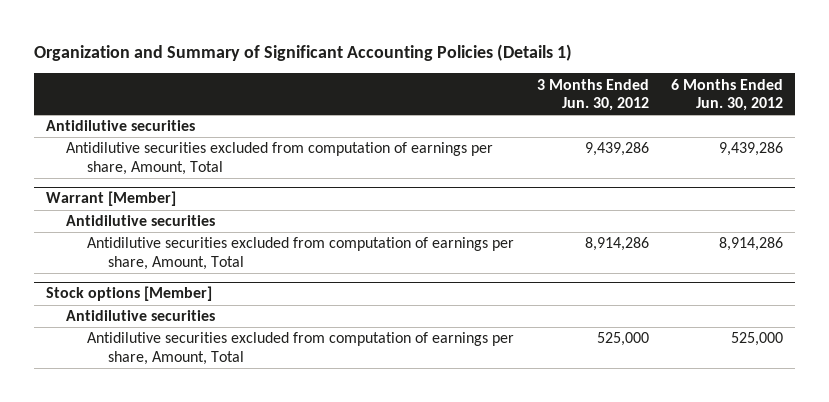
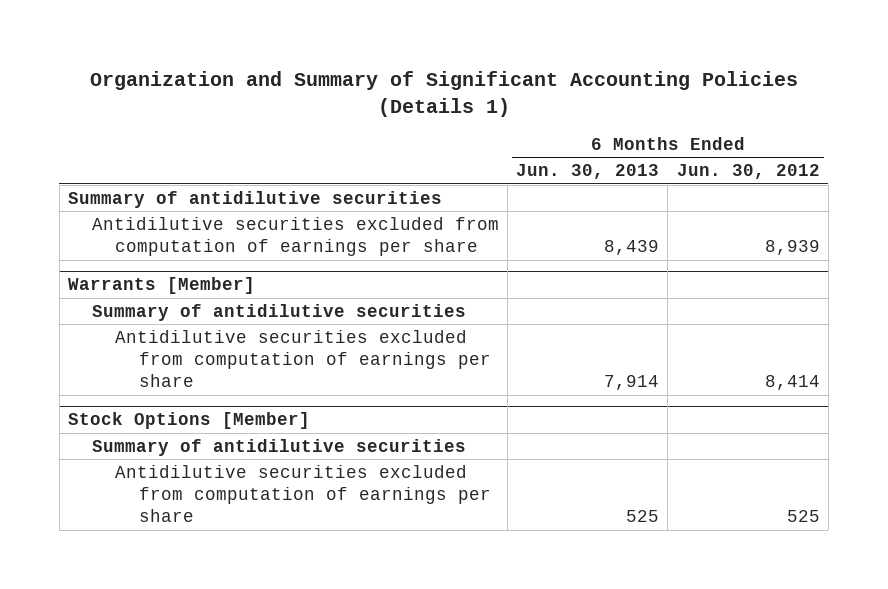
- | 3 Months Ended Jun. 30, 2012 | 6 Months Ended Jun. 30, 2012
+ | 6 Months Ended Jun. 30, 2013 | 6 Months Ended Jun. 30, 2012
- Antidilutive securities
- Antidilutive securities excluded from computation of earnings per share, Amount, Total | 9,439,286 | 9,439,286
- Warrant [Member]
- Antidilutive securities
- Antidilutive securities excluded from computation of earnings per share, Amount, Total | 8,914,286 | 8,914,286
- Stock options [Member]
- Antidilutive securities
- Antidilutive securities excluded from computation of earnings per share, Amount, Total | 525,000 | 525,000
+ Summary of antidilutive securities
+ Antidilutive securities excluded from computation of earnings per share | 8,439 | 8,939
+ Warrants [Member]
+ Summary of antidilutive securities
+ Antidilutive securities excluded from computation of earnings per share | 7,914 | 8,414
+ Stock Options [Member]
+ Summary of antidilutive securities
+ Antidilutive securities excluded from computation of earnings per share | 525 | 525

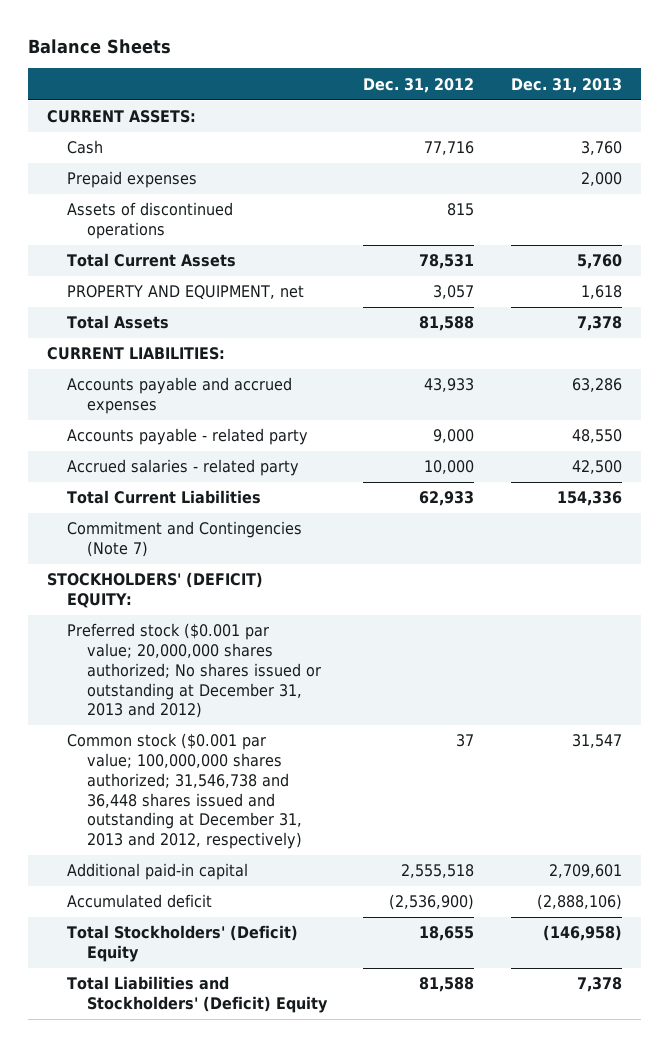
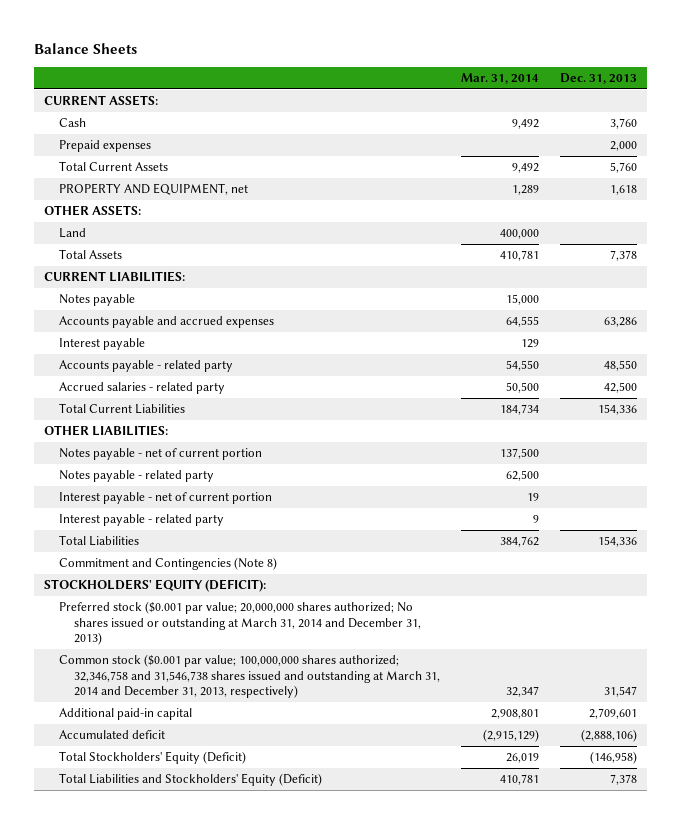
- | Dec. 31, 2012 | Dec. 31, 2013
+ | Mar. 31, 2014 | Dec. 31, 2013
- Assets of discontinued operations | 815 |
+ OTHER ASSETS:
+ Land | 400,000 |
+ Notes payable | 15,000 |
+ Interest payable | 129 |
- Commitment and Contingencies (Note 7)
- STOCKHOLDERS' (DEFICIT) EQUITY:
- Preferred stock ($0.001 par value; 20,000,000 shares authorized; No shares issued or outstanding at December 31, 2013 and 2012)
- Common stock ($0.001 par value; 100,000,000 shares authorized; 31,546,738 and 36,448 shares issued and outstanding at December 31, 2013 and 2012, respectively) | 37 | 31,547
+ OTHER LIABILITIES:
+ Notes payable - net of current portion | 137,500 |
+ Notes payable - related party | 62,500 |
+ Interest payable - net of current portion | 19 |
+ Interest payable - related party | 9 |
+ Total Liabilities | 384,762 | 154,336
+ Commitment and Contingencies (Note 8)
+ STOCKHOLDERS' EQUITY (DEFICIT):
+ Preferred stock ($0.001 par value; 20,000,000 shares authorized; No shares issued or outstanding at March 31, 2014 and December 31, 2013)
+ Common stock ($0.001 par value; 100,000,000 shares authorized; 32,346,758 and 31,546,738 shares issued and outstanding at March 31, 2014 and December 31, 2013, respectively) | 32,347 | 31,547
- Total Stockholders' (Deficit) Equity | 18,655 | (146,958)
- Total Liabilities and Stockholders' (Deficit) Equity | 81,588 | 7,378
+ Total Stockholders' Equity (Deficit) | 26,019 | (146,958)
+ Total Liabilities and Stockholders' Equity (Deficit) | 410,781 | 7,378

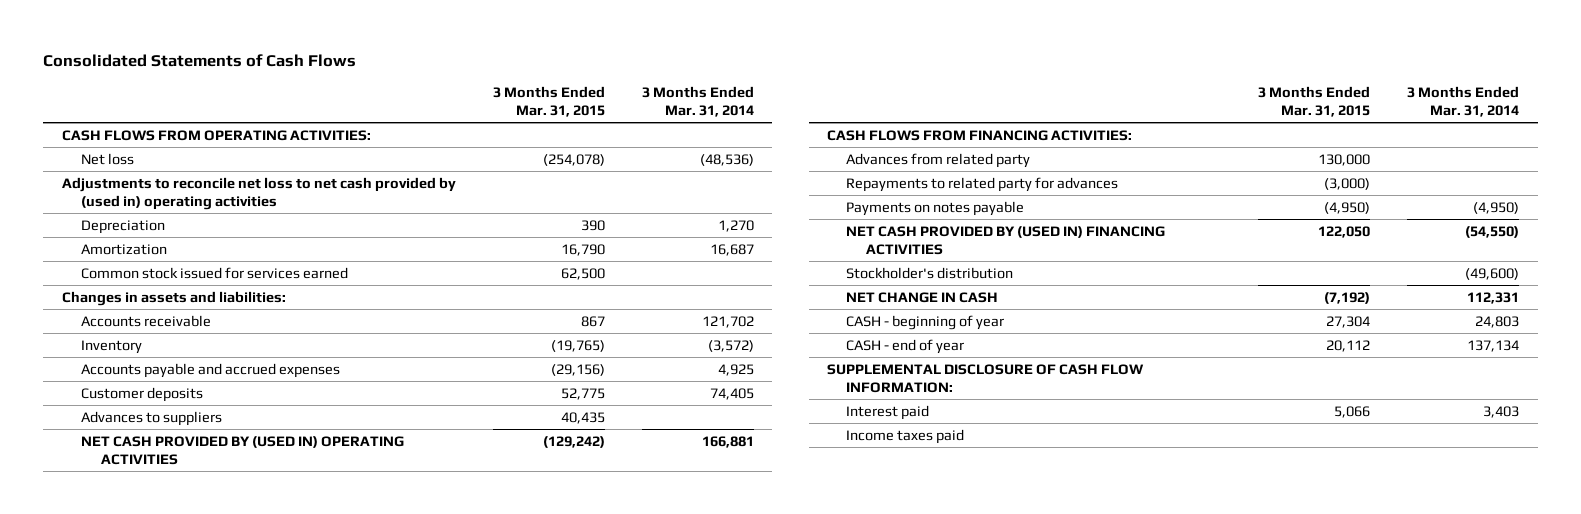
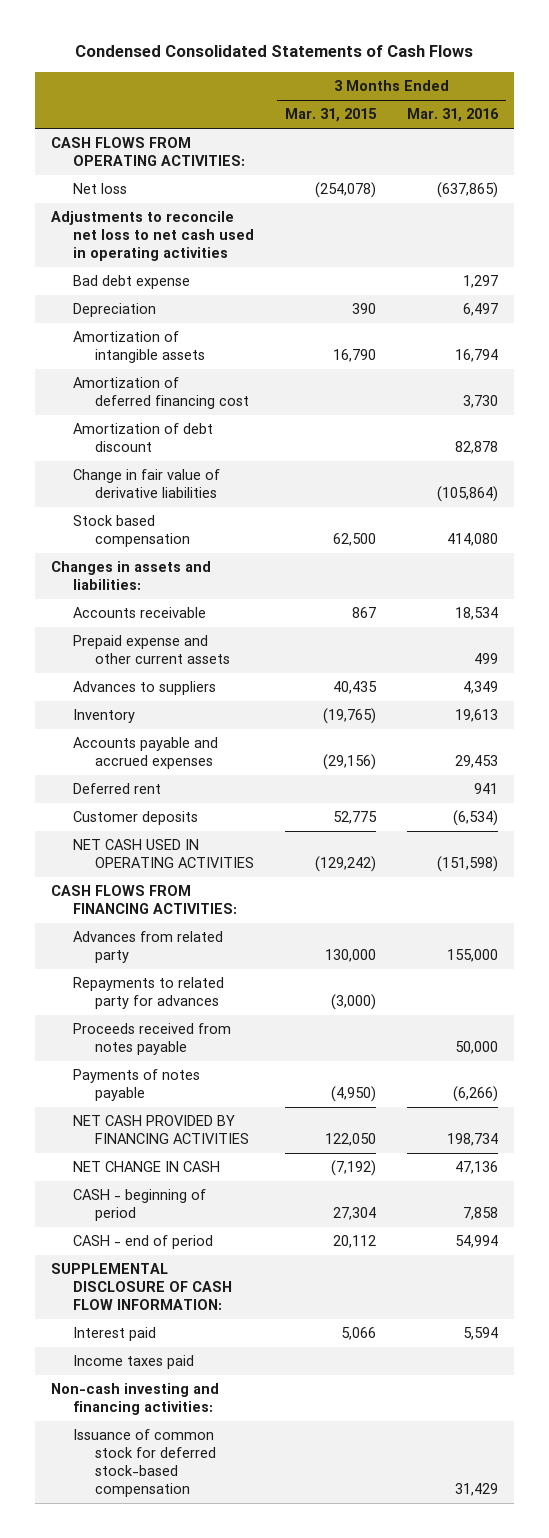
- Consolidated Statements of Cash Flows
+ Condensed Consolidated Statements of Cash Flows
- | 3 Months Ended Mar. 31, 2015 | 3 Months Ended Mar. 31, 2014
+ | 3 Months Ended Mar. 31, 2015 | 3 Months Ended Mar. 31, 2016
- Adjustments to reconcile net loss to net cash provided by (used in) operating activities
+ Adjustments to reconcile net loss to net cash used in operating activities
+ Bad debt expense | | 1,297
- Amortization | 16,790 | 16,687
- Common stock issued for services earned | 62,500 |
+ Amortization of intangible assets | 16,790 | 16,794
+ Amortization of deferred financing cost | | 3,730
+ Amortization of debt discount | | 82,878
+ Change in fair value of derivative liabilities | | (105,864)
+ Stock based compensation | 62,500 | 414,080
+ Prepaid expense and other current assets | | 499
moved up: Advances to suppliers | 40,435 | 4,349
+ Deferred rent | | 941
- NET CASH PROVIDED BY (USED IN) OPERATING ACTIVITIES | (129,242) | 166,881
+ NET CASH USED IN OPERATING ACTIVITIES | (129,242) | (151,598)
- Payments on notes payable | (4,950) | (4,950)
- NET CASH PROVIDED BY (USED IN) FINANCING ACTIVITIES | 122,050 | (54,550)
- Stockholder's distribution | | (49,600)
+ Proceeds received from notes payable | | 50,000
+ Payments of notes payable | (4,950) | (6,266)
+ NET CASH PROVIDED BY FINANCING ACTIVITIES | 122,050 | 198,734
- CASH - beginning of year | 27,304 | 24,803
- CASH - end of year | 20,112 | 137,134
+ CASH - beginning of period | 27,304 | 7,858
+ CASH - end of period | 20,112 | 54,994
+ Non-cash investing and financing activities:
+ Issuance of common stock for deferred stock-based compensation | | 31,429

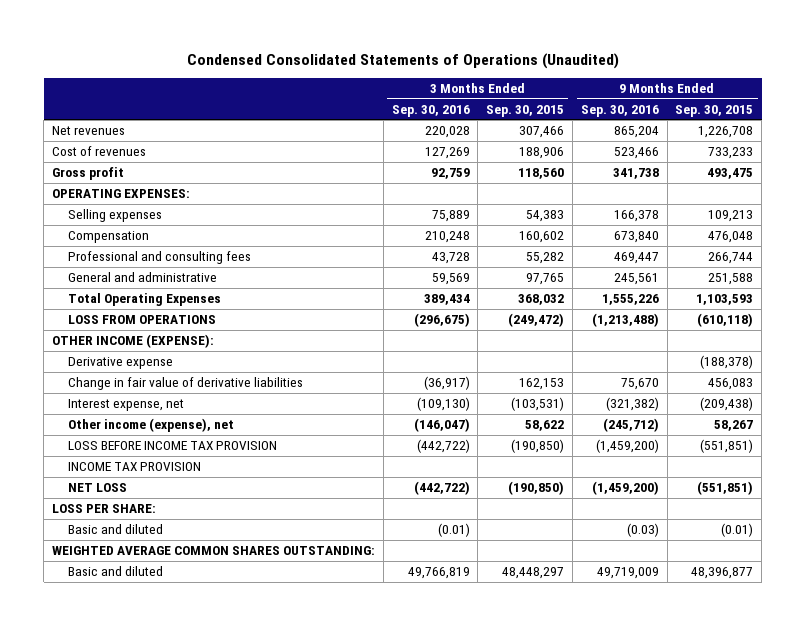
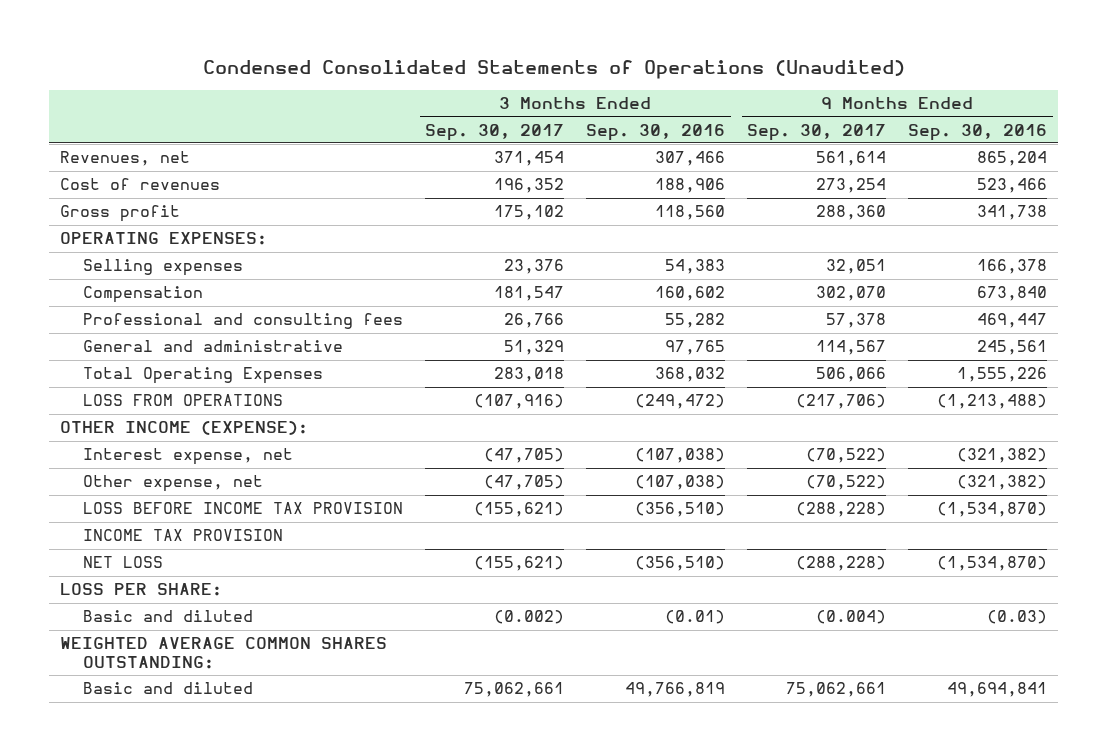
- | 3 Months Ended Sep. 30, 2016 | 3 Months Ended Sep. 30, 2015 | 9 Months Ended Sep. 30, 2016 | 9 Months Ended Sep. 30, 2015
+ | 3 Months Ended Sep. 30, 2017 | 3 Months Ended Sep. 30, 2016 | 9 Months Ended Sep. 30, 2017 | 9 Months Ended Sep. 30, 2016
- Net revenues | 220,028 | 307,466 | 865,204 | 1,226,708
- Cost of revenues | 127,269 | 188,906 | 523,466 | 733,233
- Gross profit | 92,759 | 118,560 | 341,738 | 493,475
+ Revenues, net | 371,454 | 307,466 | 561,614 | 865,204
+ Cost of revenues | 196,352 | 188,906 | 273,254 | 523,466
+ Gross profit | 175,102 | 118,560 | 288,360 | 341,738
- Selling expenses | 75,889 | 54,383 | 166,378 | 109,213
- Compensation | 210,248 | 160,602 | 673,840 | 476,048
- Professional and consulting fees | 43,728 | 55,282 | 469,447 | 266,744
- General and administrative | 59,569 | 97,765 | 245,561 | 251,588
- Total Operating Expenses | 389,434 | 368,032 | 1,555,226 | 1,103,593
- LOSS FROM OPERATIONS | (296,675) | (249,472) | (1,213,488) | (610,118)
+ Selling expenses | 23,376 | 54,383 | 32,051 | 166,378
+ Compensation | 181,547 | 160,602 | 302,070 | 673,840
+ Professional and consulting fees | 26,766 | 55,282 | 57,378 | 469,447
+ General and administrative | 51,329 | 97,765 | 114,567 | 245,561
+ Total Operating Expenses | 283,018 | 368,032 | 506,066 | 1,555,226
+ LOSS FROM OPERATIONS | (107,916) | (249,472) | (217,706) | (1,213,488)
- Derivative expense | | | | (188,378)
- Change in fair value of derivative liabilities | (36,917) | 162,153 | 75,670 | 456,083
- Interest expense, net | (109,130) | (103,531) | (321,382) | (209,438)
- Other income (expense), net | (146,047) | 58,622 | (245,712) | 58,267
- LOSS BEFORE INCOME TAX PROVISION | (442,722) | (190,850) | (1,459,200) | (551,851)
+ Interest expense, net | (47,705) | (107,038) | (70,522) | (321,382)
+ Other expense, net | (47,705) | (107,038) | (70,522) | (321,382)
+ LOSS BEFORE INCOME TAX PROVISION | (155,621) | (356,510) | (288,228) | (1,534,870)
- NET LOSS | (442,722) | (190,850) | (1,459,200) | (551,851)
+ NET LOSS | (155,621) | (356,510) | (288,228) | (1,534,870)
- Basic and diluted | 49,766,819 | 48,448,297 | 49,719,009 | 48,396,877
+ Basic and diluted | 75,062,661 | 49,766,819 | 75,062,661 | 49,694,841

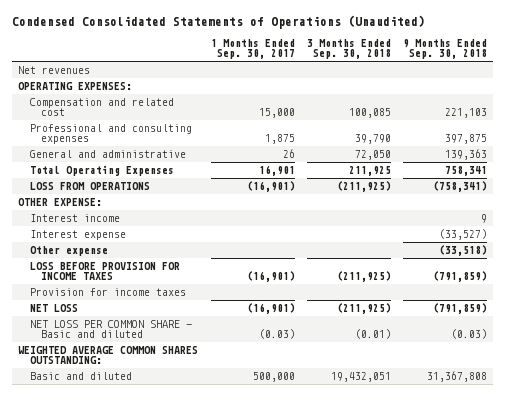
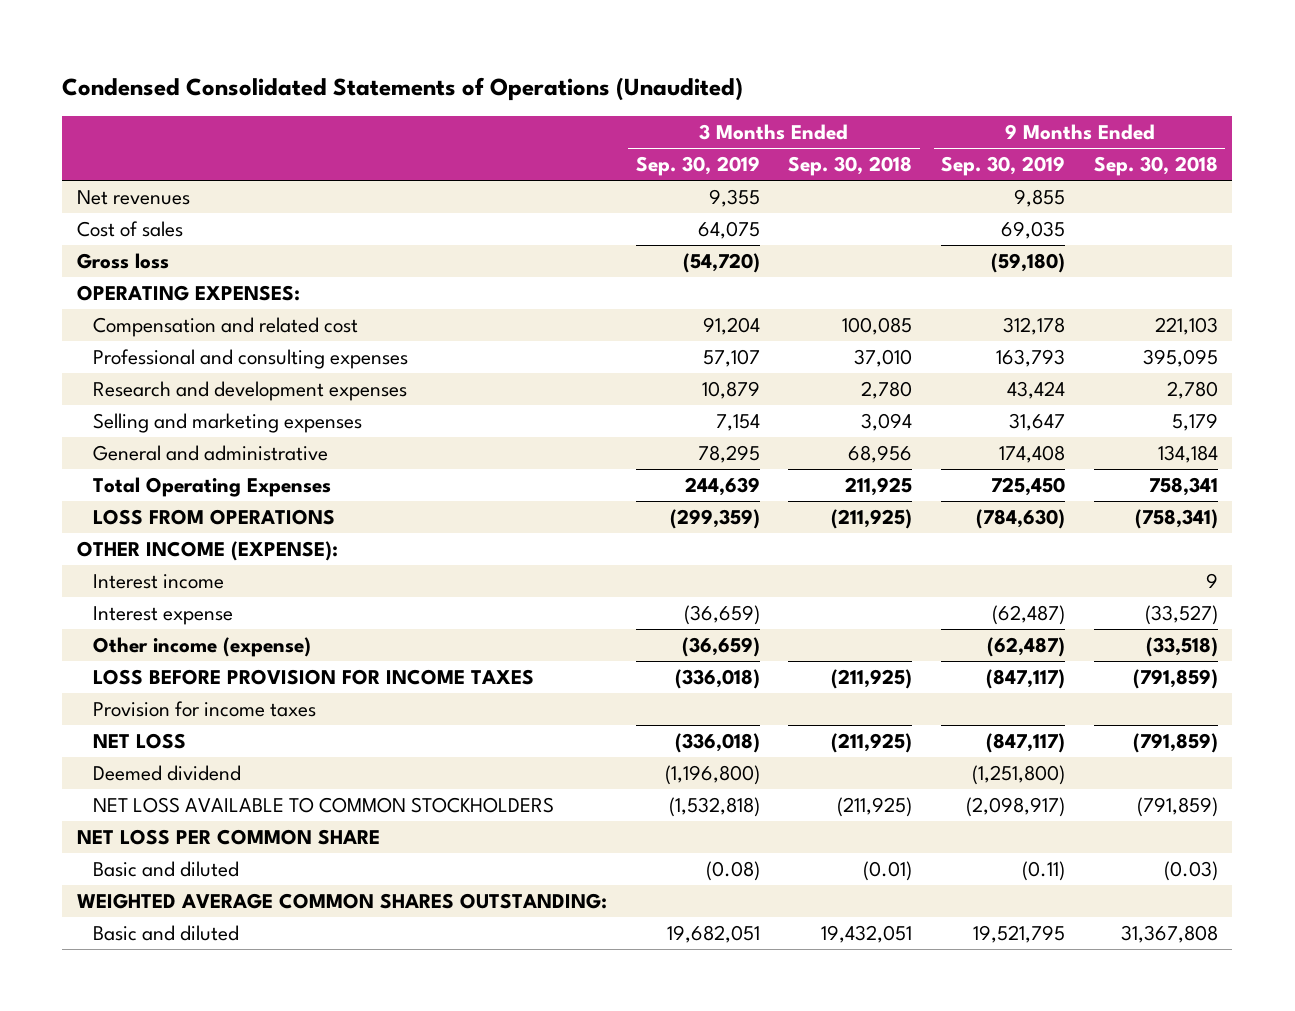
- | 1 Months Ended Sep. 30, 2017 | 3 Months Ended Sep. 30, 2018 | 9 Months Ended Sep. 30, 2018
+ | 3 Months Ended Sep. 30, 2019 | 3 Months Ended Sep. 30, 2018 | 9 Months Ended Sep. 30, 2019 | 9 Months Ended Sep. 30, 2018
+ Cost of sales | 64,075 | | 69,035 |
+ Gross loss | (54,720) | | (59,180) |
- Professional and consulting expenses | 1,875 | 39,790 | 397,875
- General and administrative | 26 | 72,050 | 139,363
+ Professional and consulting expenses | 57,107 | 37,010 | 163,793 | 395,095
+ Research and development expenses | 10,879 | 2,780 | 43,424 | 2,780
+ Selling and marketing expenses | 7,154 | 3,094 | 31,647 | 5,179
+ General and administrative | 78,295 | 68,956 | 174,408 | 134,184
- OTHER EXPENSE:
+ OTHER INCOME (EXPENSE):
- Other expense | | | (33,518)
+ Other income (expense) | (36,659) | | (62,487) | (33,518)
- NET LOSS PER COMMON SHARE - Basic and diluted | (0.03) | (0.01) | (0.03)
+ Deemed dividend | (1,196,800) | | (1,251,800) |
+ NET LOSS AVAILABLE TO COMMON STOCKHOLDERS | (1,532,818) | (211,925) | (2,098,917) | (791,859)
+ NET LOSS PER COMMON SHARE
+ Basic and diluted | (0.08) | (0.01) | (0.11) | (0.03)

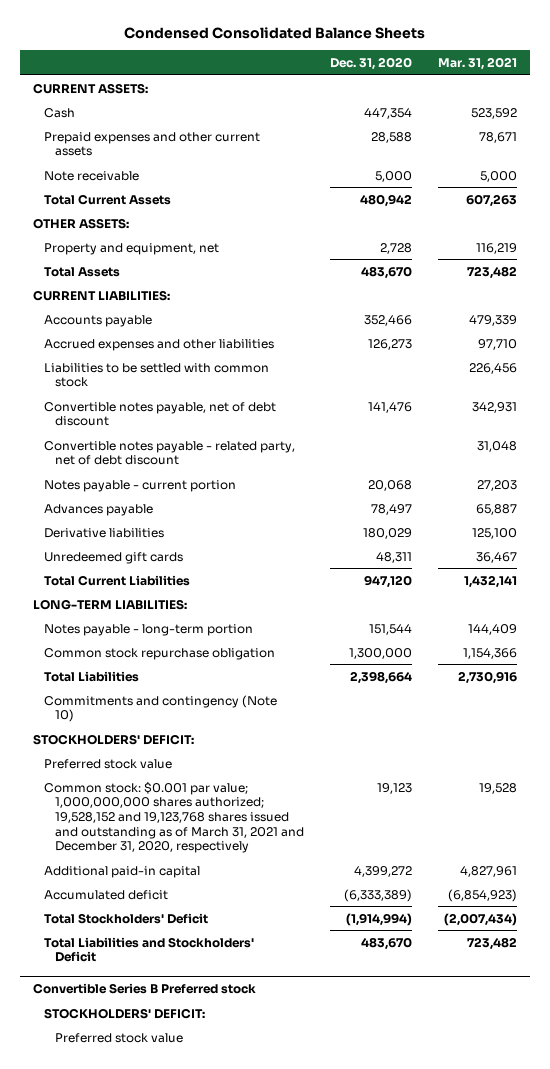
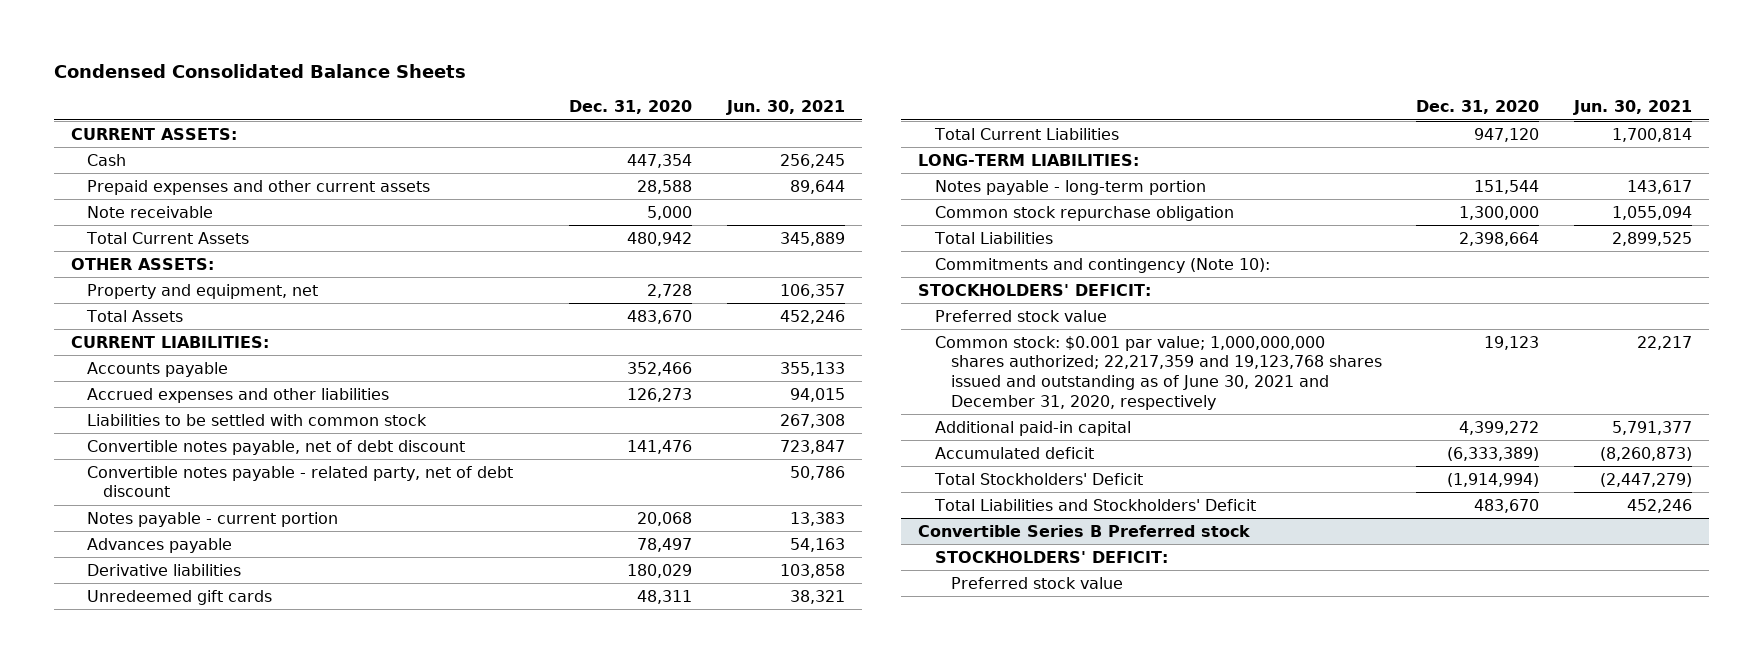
- | Dec. 31, 2020 | Mar. 31, 2021
+ | Dec. 31, 2020 | Jun. 30, 2021
- Commitments and contingency (Note 10)
+ Commitments and contingency (Note 10):
- Common stock: $0.001 par value; 1,000,000,000 shares authorized; 19,528,152 and 19,123,768 shares issued and outstanding as of March 31, 2021 and December 31, 2020, respectively | 19,123 | 19,528
+ Common stock: $0.001 par value; 1,000,000,000 shares authorized; 22,217,359 and 19,123,768 shares issued and outstanding as of June 30, 2021 and December 31, 2020, respectively | 19,123 | 22,217

